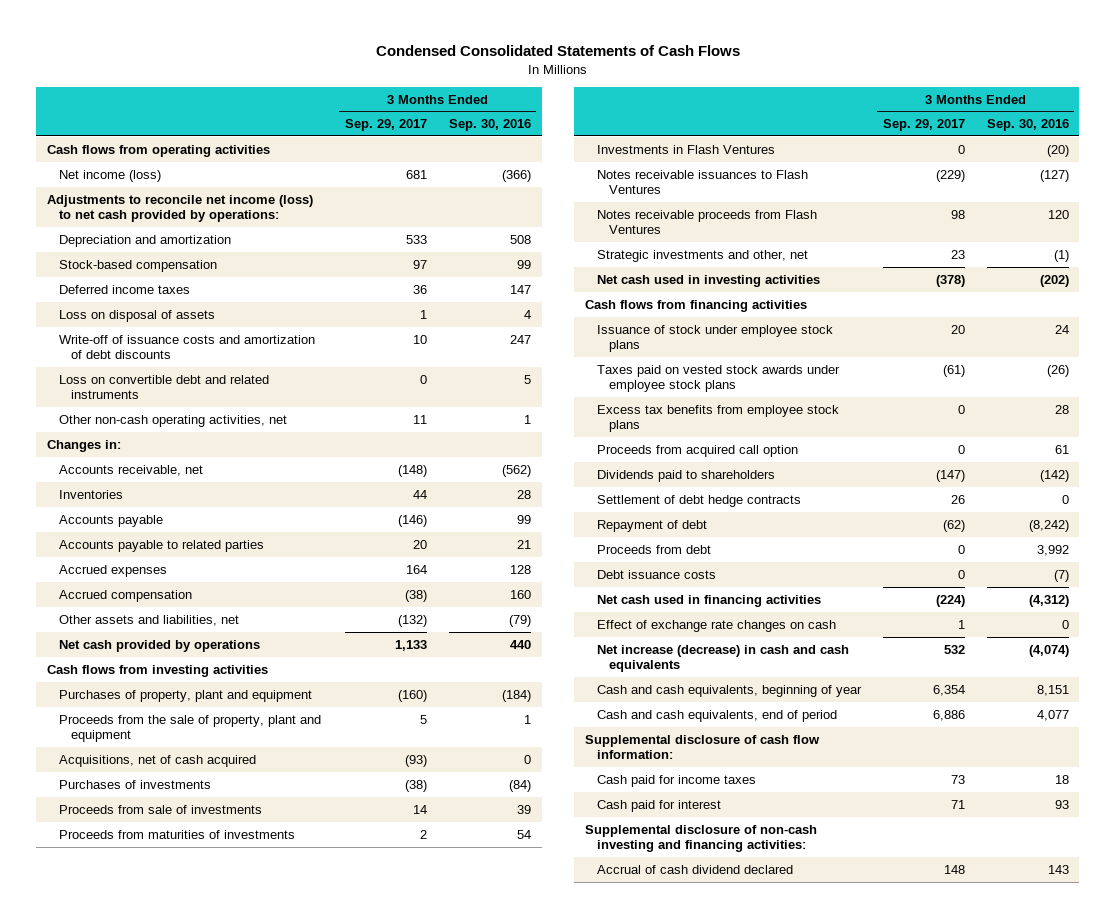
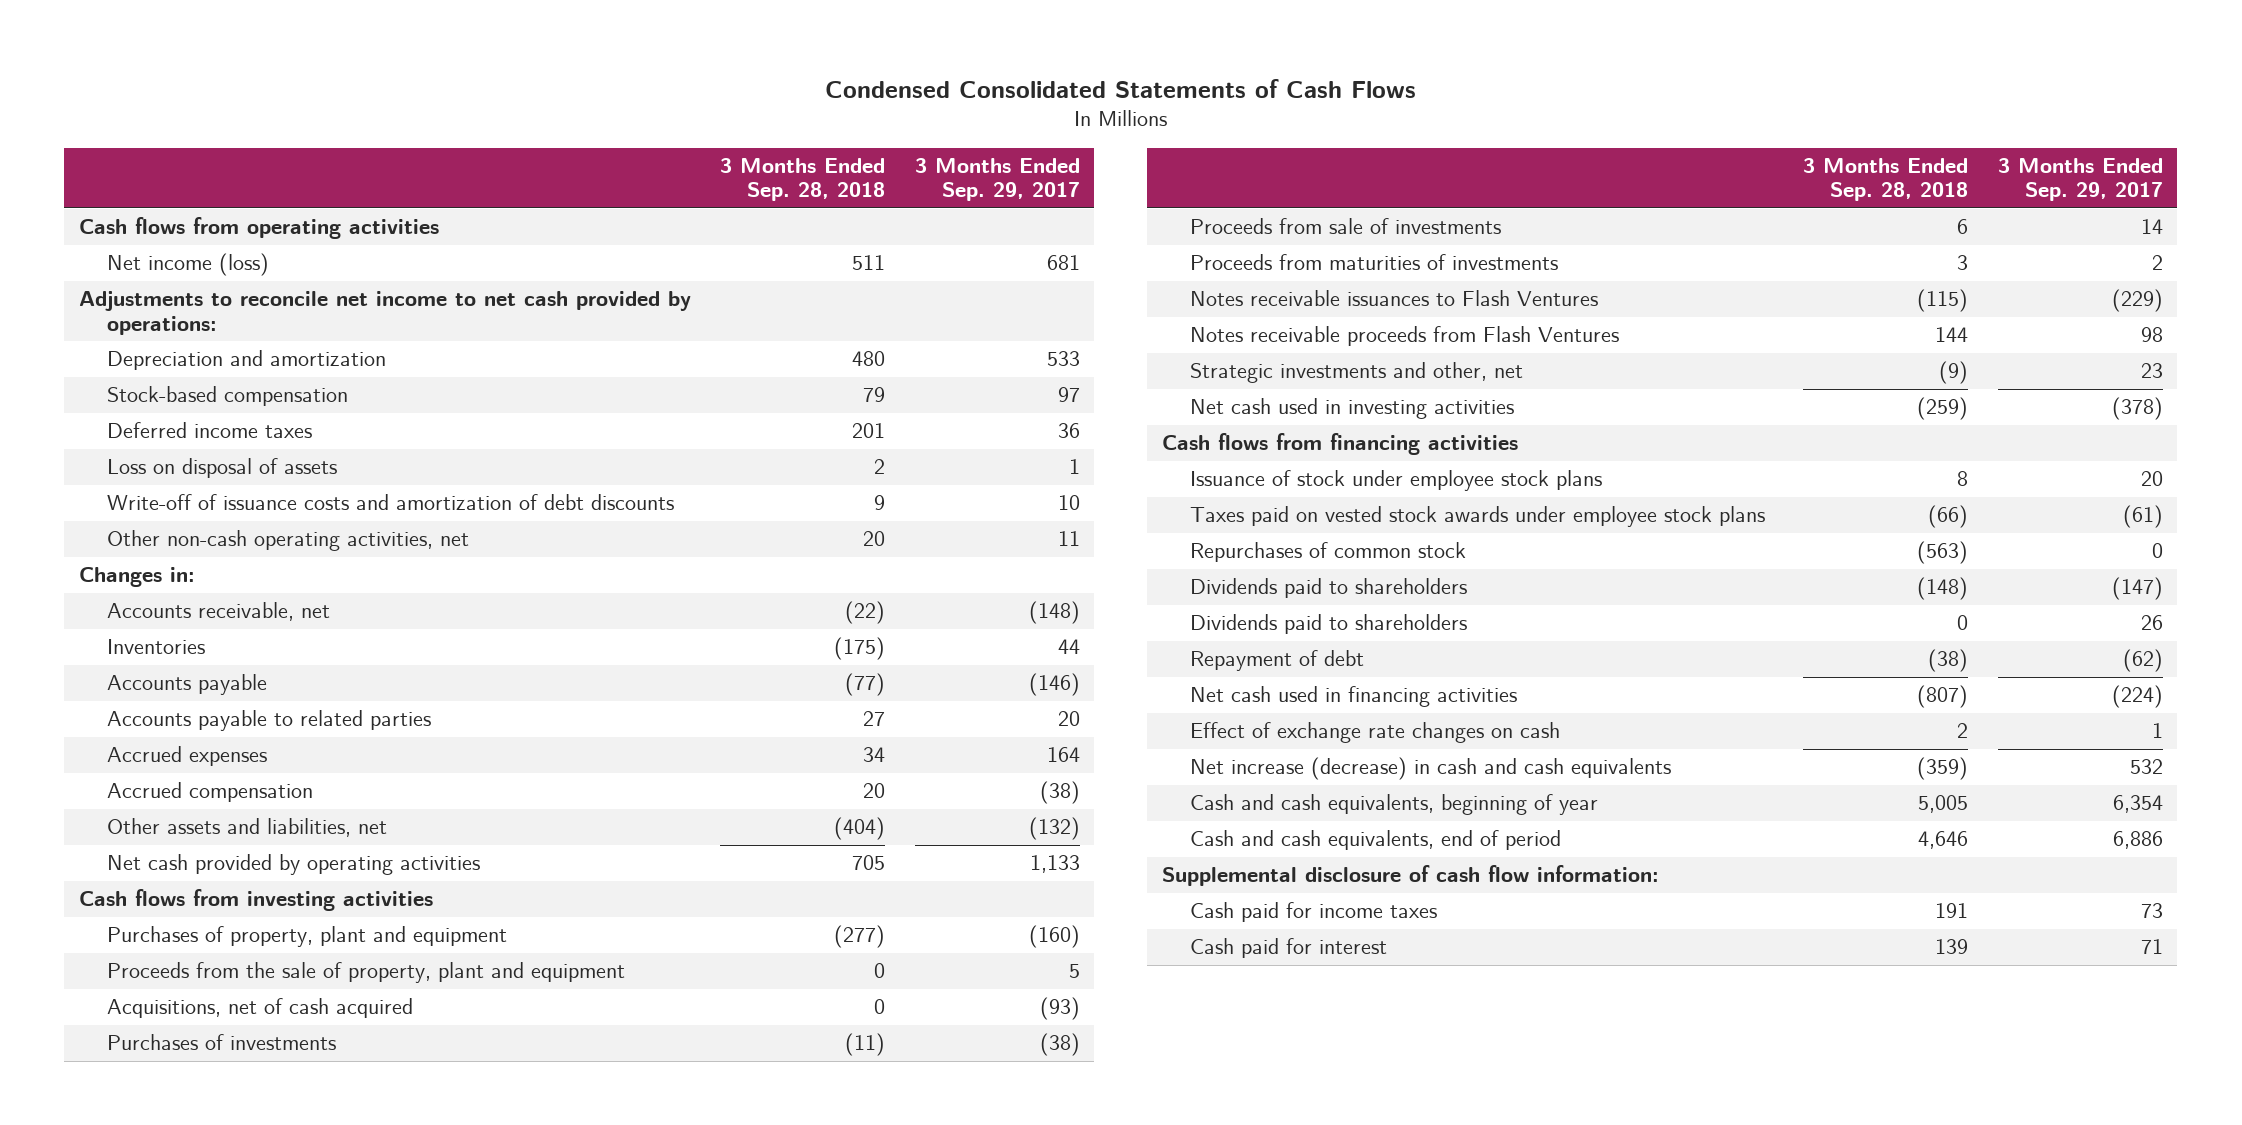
- | 3 Months Ended Sep. 29, 2017 | 3 Months Ended Sep. 30, 2016
+ | 3 Months Ended Sep. 28, 2018 | 3 Months Ended Sep. 29, 2017
- Adjustments to reconcile net income (loss) to net cash provided by operations:
+ Adjustments to reconcile net income to net cash provided by operations:
- Loss on convertible debt and related instruments | 0 | 5
- Net cash provided by operations | 1,133 | 440
+ Net cash provided by operating activities | 705 | 1,133
- Investments in Flash Ventures | 0 | (20)
- Excess tax benefits from employee stock plans | 0 | 28
- Proceeds from acquired call option | 0 | 61
+ Repurchases of common stock | (563) | 0
- Settlement of debt hedge contracts | 26 | 0
+ Dividends paid to shareholders | 0 | 26
- Proceeds from debt | 0 | 3,992
- Debt issuance costs | 0 | (7)
- Supplemental disclosure of non-cash investing and financing activities:
- Accrual of cash dividend declared | 148 | 143

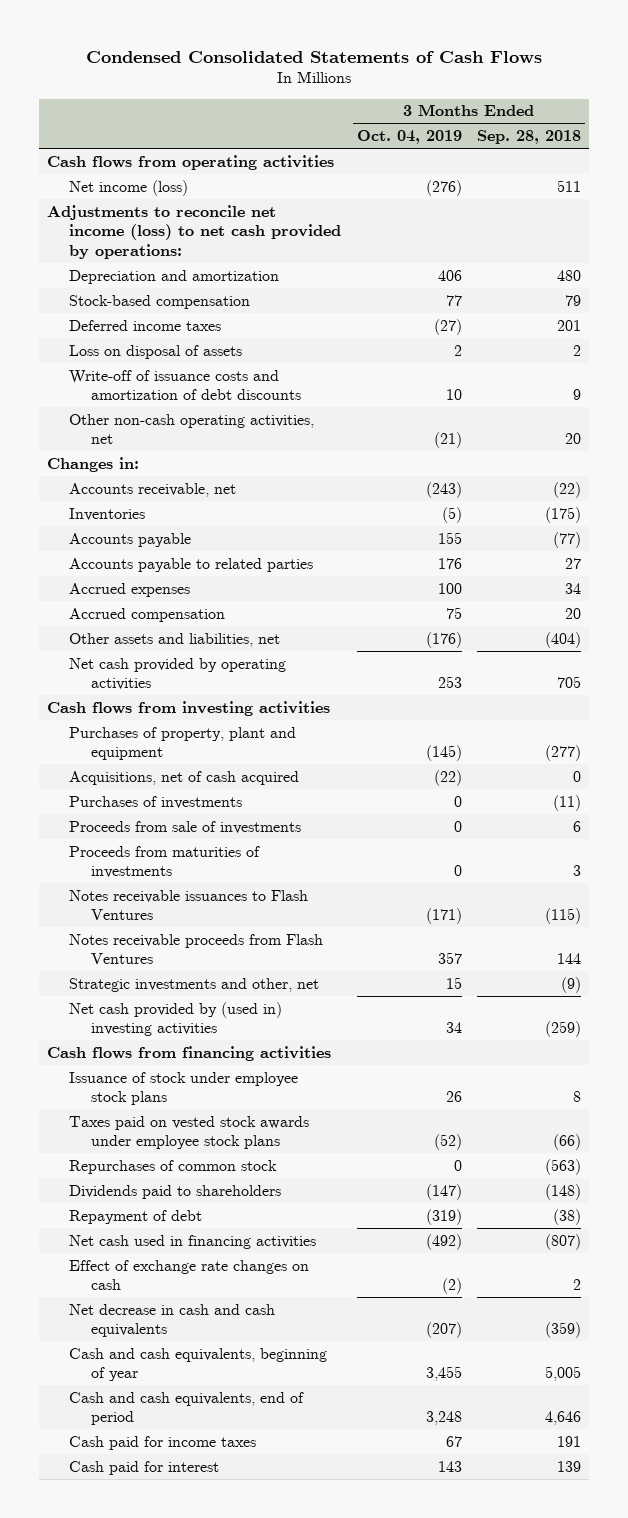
- | 3 Months Ended Sep. 28, 2018 | 3 Months Ended Sep. 29, 2017
+ | 3 Months Ended Oct. 04, 2019 | 3 Months Ended Sep. 28, 2018
- Adjustments to reconcile net income to net cash provided by operations:
+ Adjustments to reconcile net income (loss) to net cash provided by operations:
- Proceeds from the sale of property, plant and equipment | 0 | 5
- Net cash used in investing activities | (259) | (378)
+ Net cash provided by (used in) investing activities | 34 | (259)
- Dividends paid to shareholders | 0 | 26
- Net increase (decrease) in cash and cash equivalents | (359) | 532
+ Net decrease in cash and cash equivalents | (207) | (359)
- Supplemental disclosure of cash flow information:

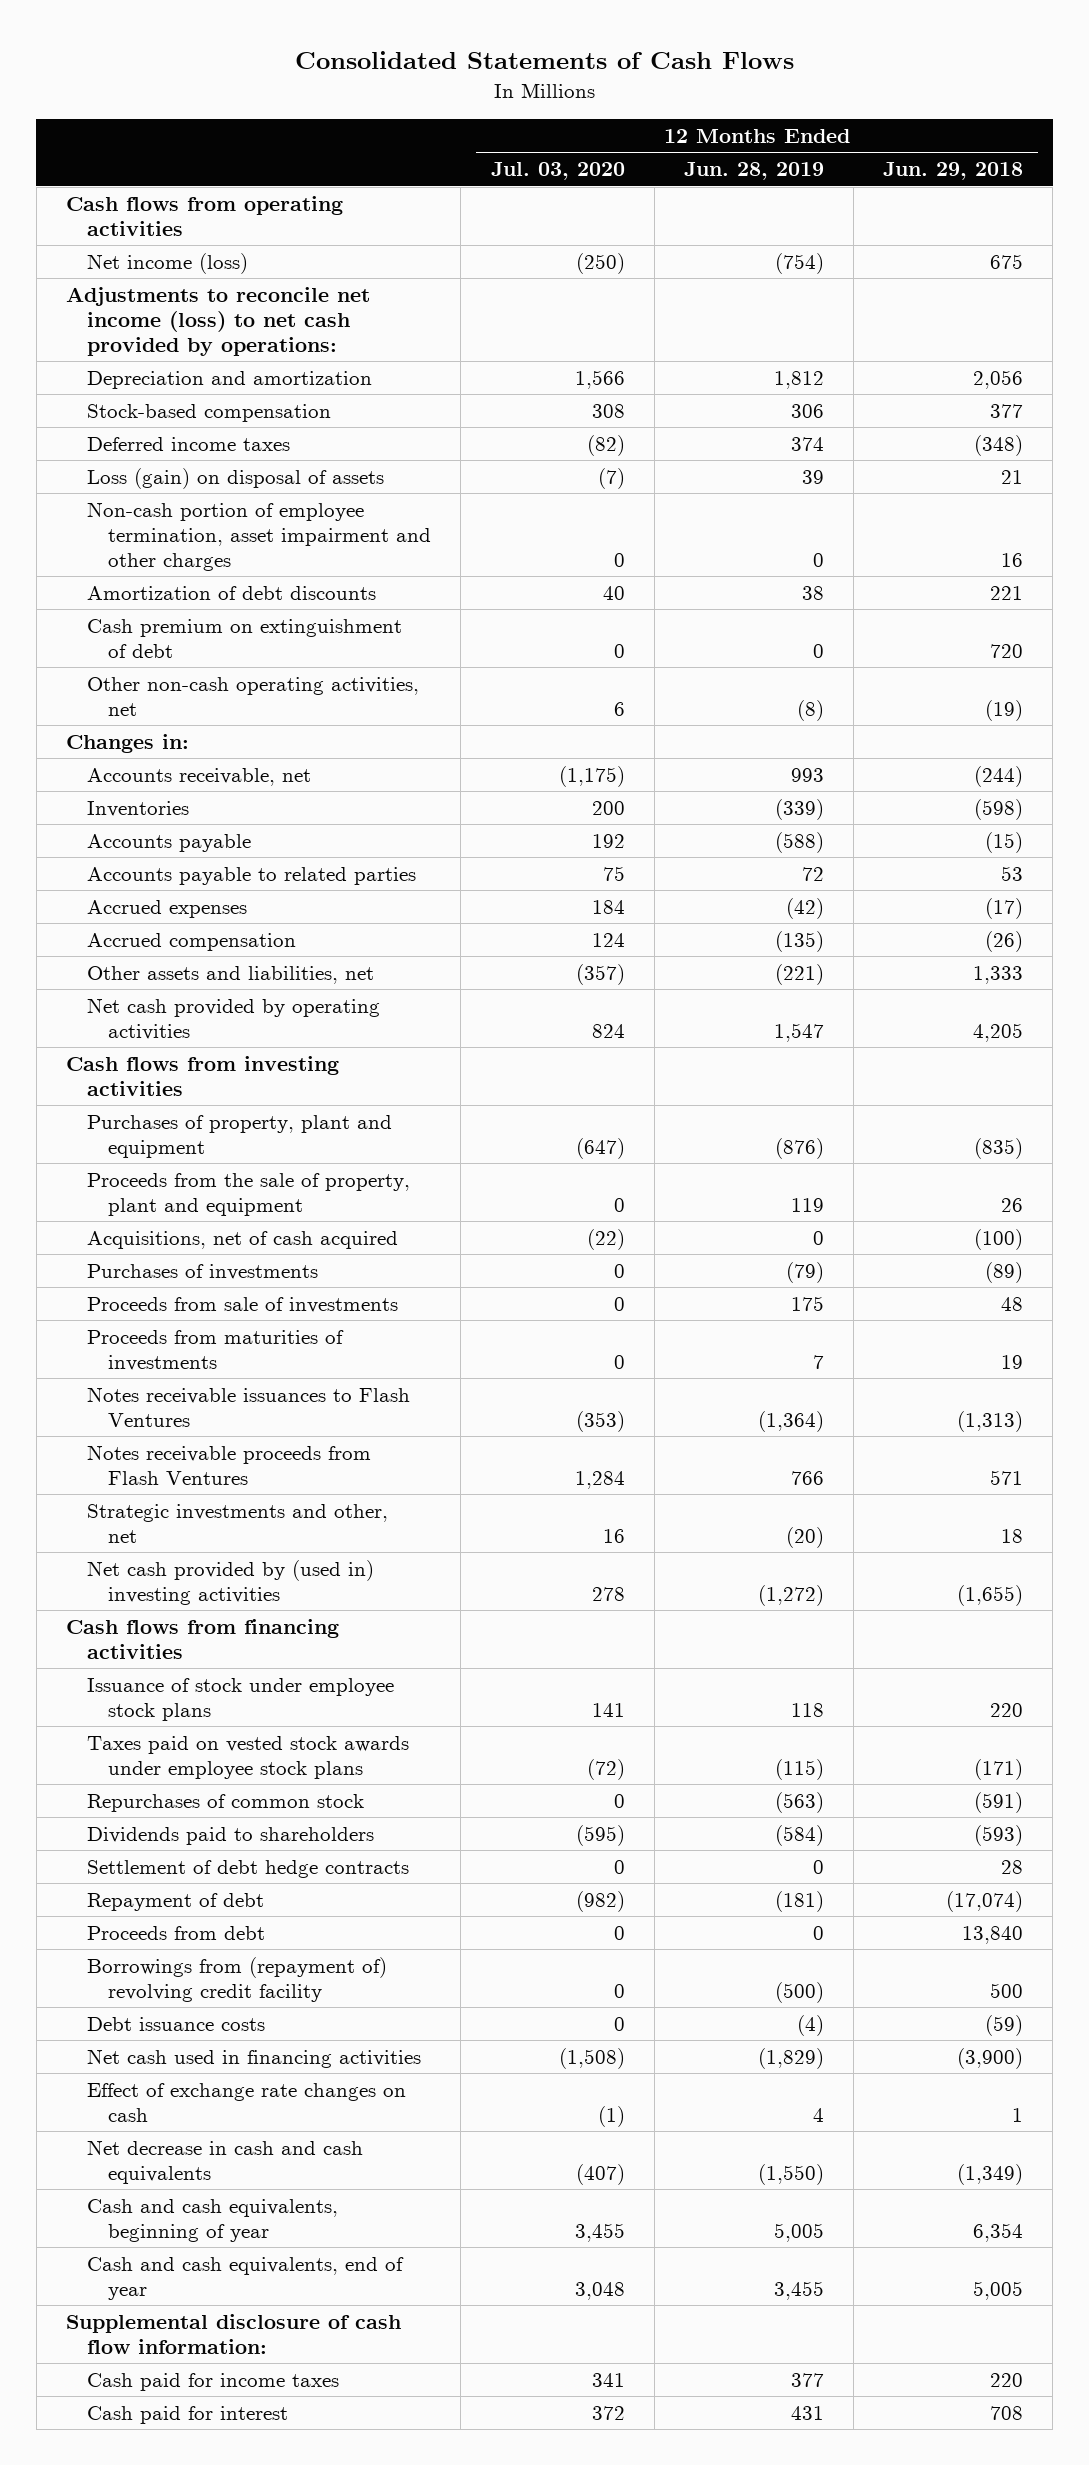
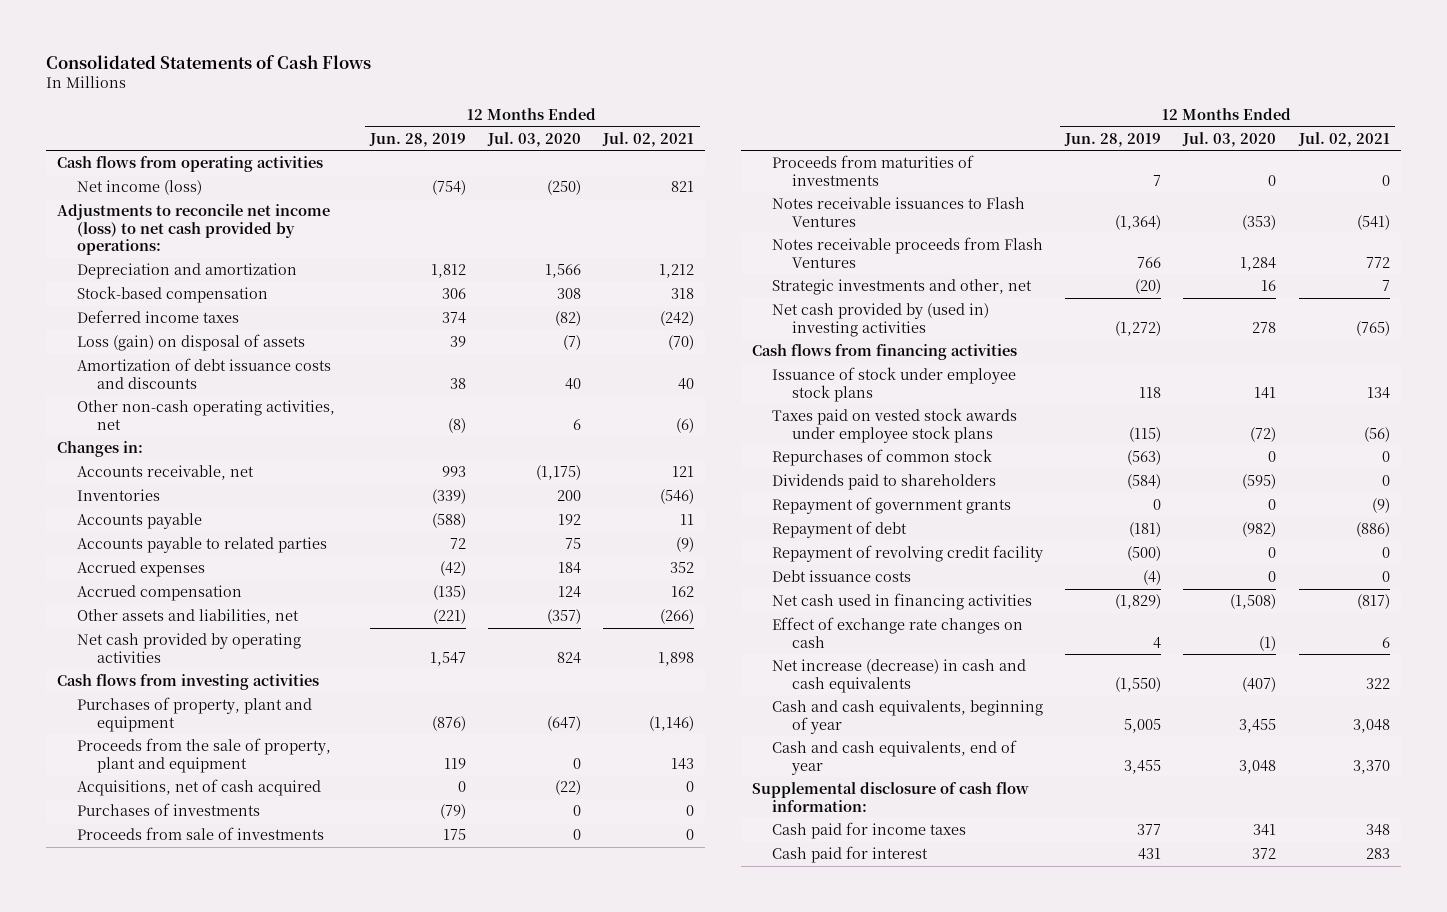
- | 12 Months Ended Jul. 03, 2020 | 12 Months Ended Jun. 28, 2019 | 12 Months Ended Jun. 29, 2018
+ | 12 Months Ended Jun. 28, 2019 | 12 Months Ended Jul. 03, 2020 | 12 Months Ended Jul. 02, 2021
- Non-cash portion of employee termination, asset impairment and other charges | 0 | 0 | 16
- Amortization of debt discounts | 40 | 38 | 221
- Cash premium on extinguishment of debt | 0 | 0 | 720
+ Amortization of debt issuance costs and discounts | 38 | 40 | 40
- Settlement of debt hedge contracts | 0 | 0 | 28
+ Repayment of government grants | 0 | 0 | (9)
- Proceeds from debt | 0 | 0 | 13,840
- Borrowings from (repayment of) revolving credit facility | 0 | (500) | 500
+ Repayment of revolving credit facility | (500) | 0 | 0
- Net decrease in cash and cash equivalents | (407) | (1,550) | (1,349)
+ Net increase (decrease) in cash and cash equivalents | (1,550) | (407) | 322

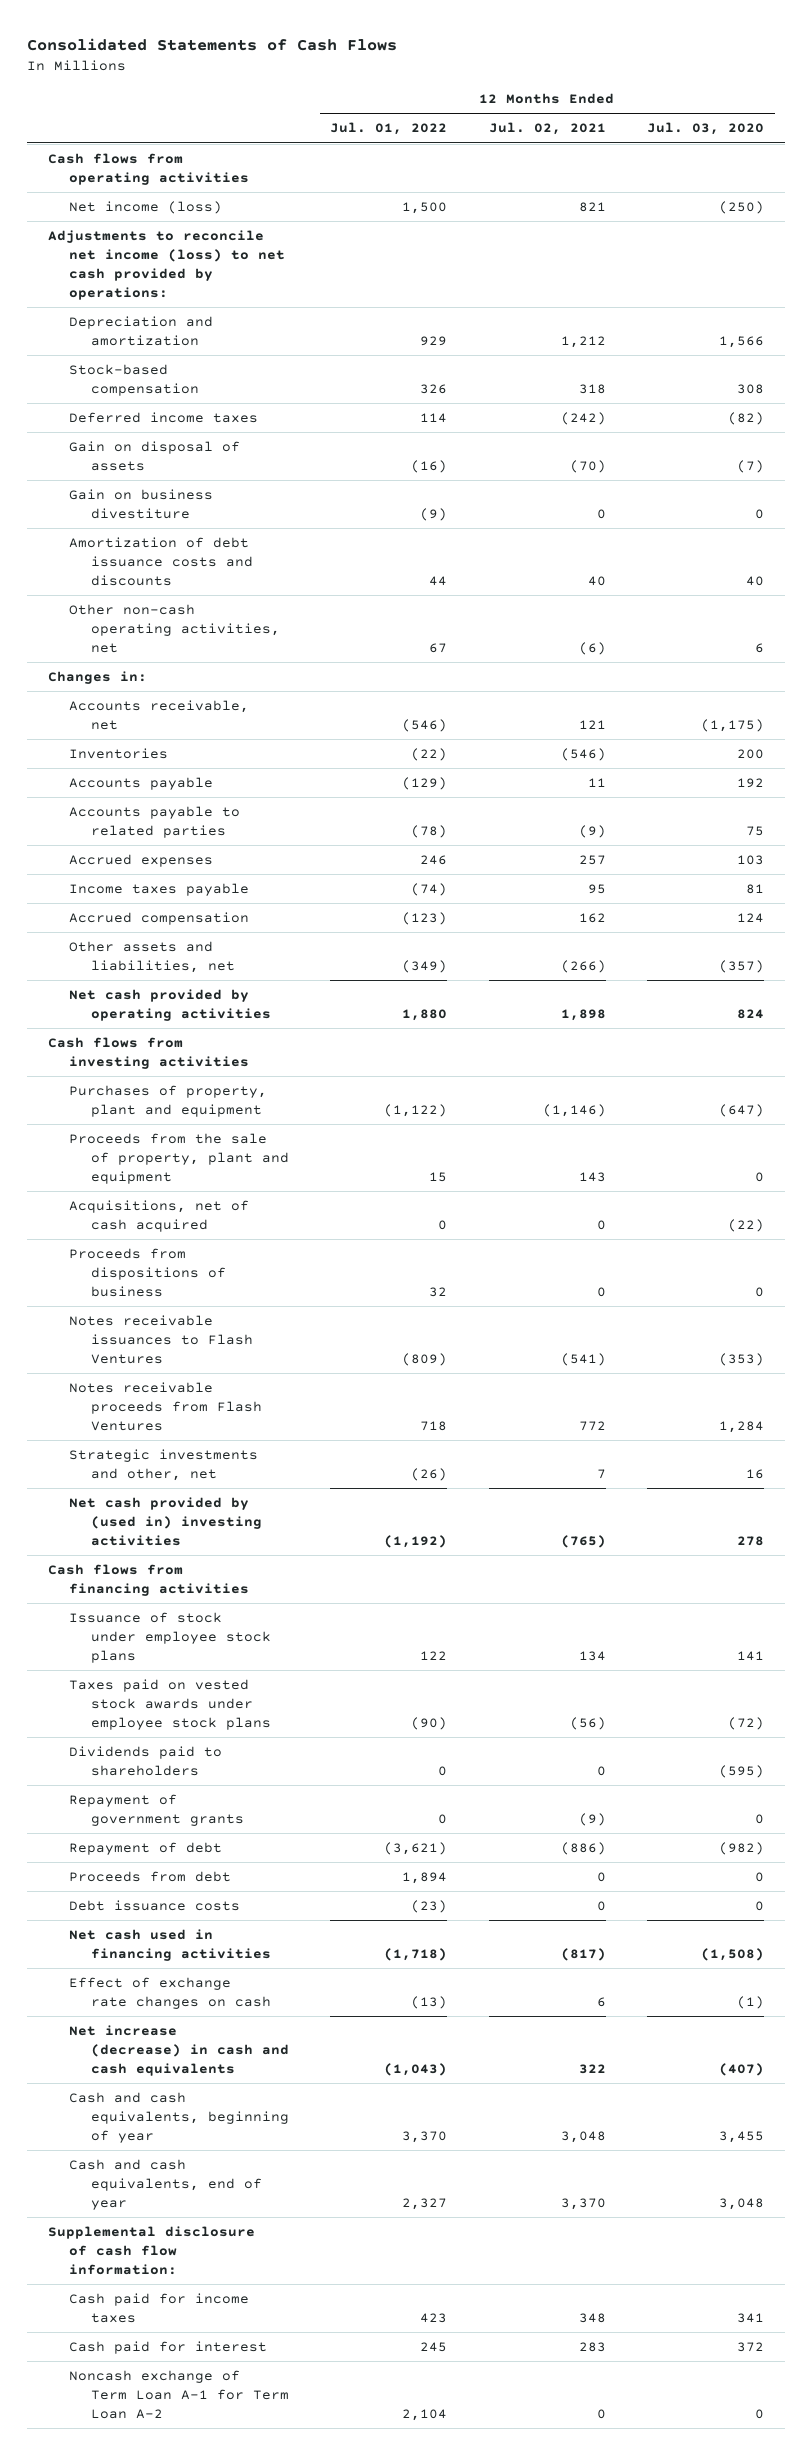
- | 12 Months Ended Jun. 28, 2019 | 12 Months Ended Jul. 03, 2020 | 12 Months Ended Jul. 02, 2021
+ | 12 Months Ended Jul. 01, 2022 | 12 Months Ended Jul. 02, 2021 | 12 Months Ended Jul. 03, 2020
- Loss (gain) on disposal of assets | 39 | (7) | (70)
+ Gain on disposal of assets | (16) | (70) | (7)
+ Gain on business divestiture | (9) | 0 | 0
- Accrued expenses | (42) | 184 | 352
+ Accrued expenses | 246 | 257 | 103
+ Income taxes payable | (74) | 95 | 81
- Purchases of investments | (79) | 0 | 0
- Proceeds from sale of investments | 175 | 0 | 0
- Proceeds from maturities of investments | 7 | 0 | 0
+ Proceeds from dispositions of business | 32 | 0 | 0
- Repurchases of common stock | (563) | 0 | 0
- Repayment of revolving credit facility | (500) | 0 | 0
+ Proceeds from debt | 1,894 | 0 | 0
+ Noncash exchange of Term Loan A-1 for Term Loan A-2 | 2,104 | 0 | 0

